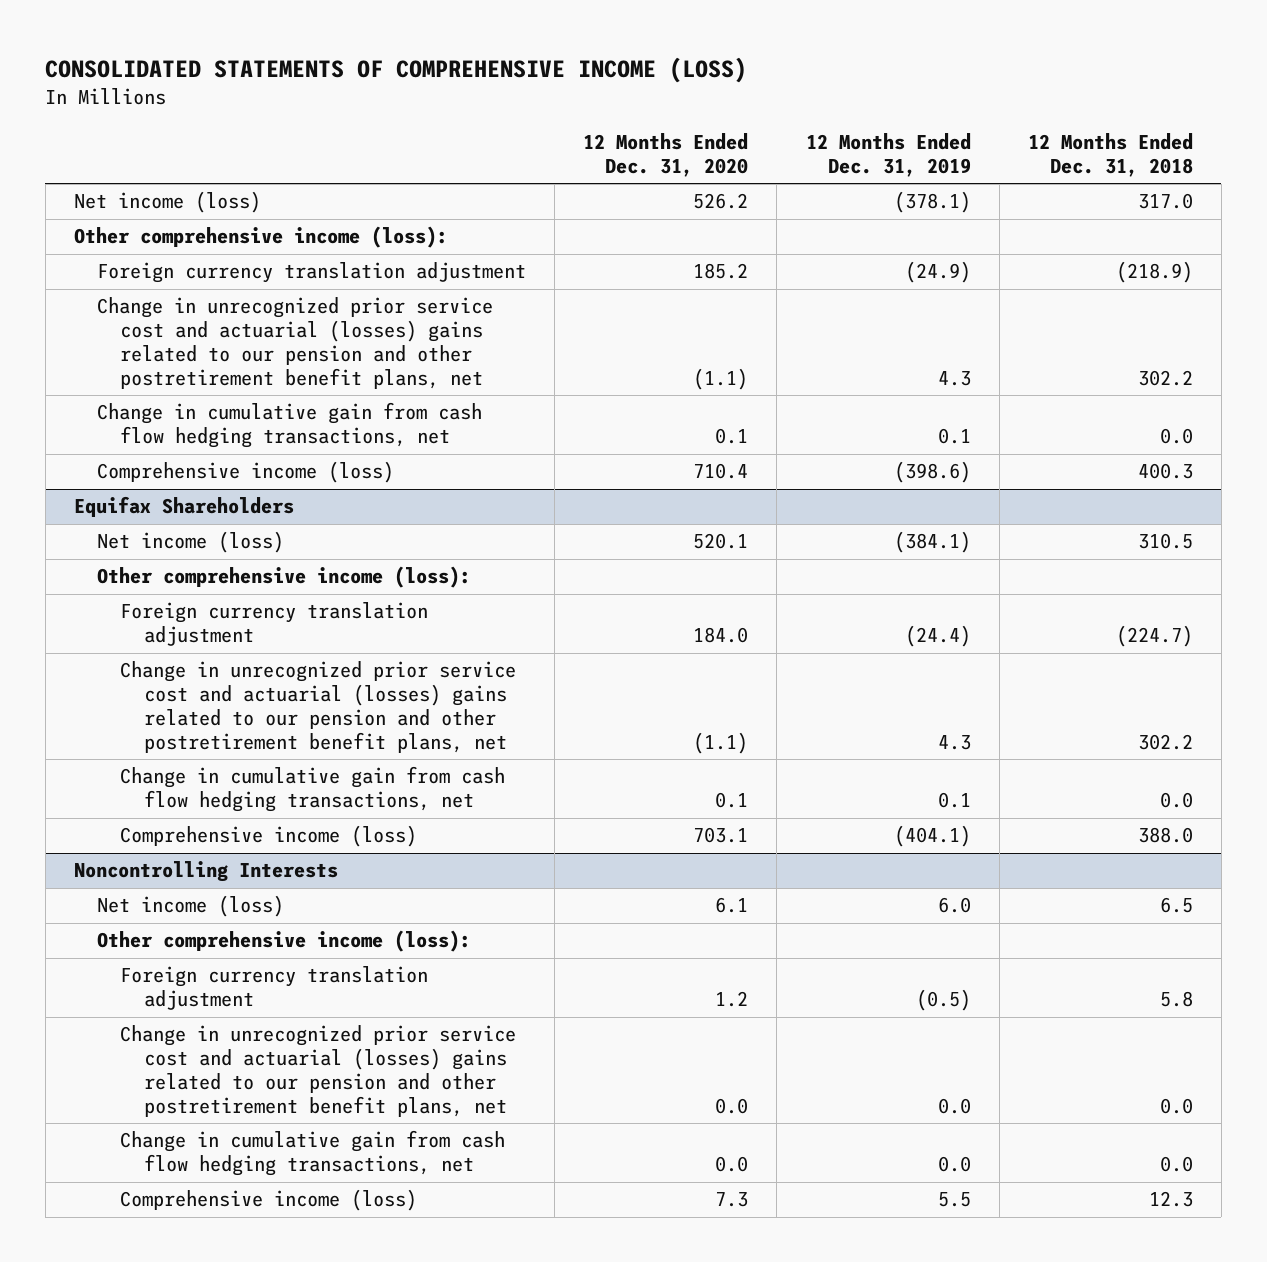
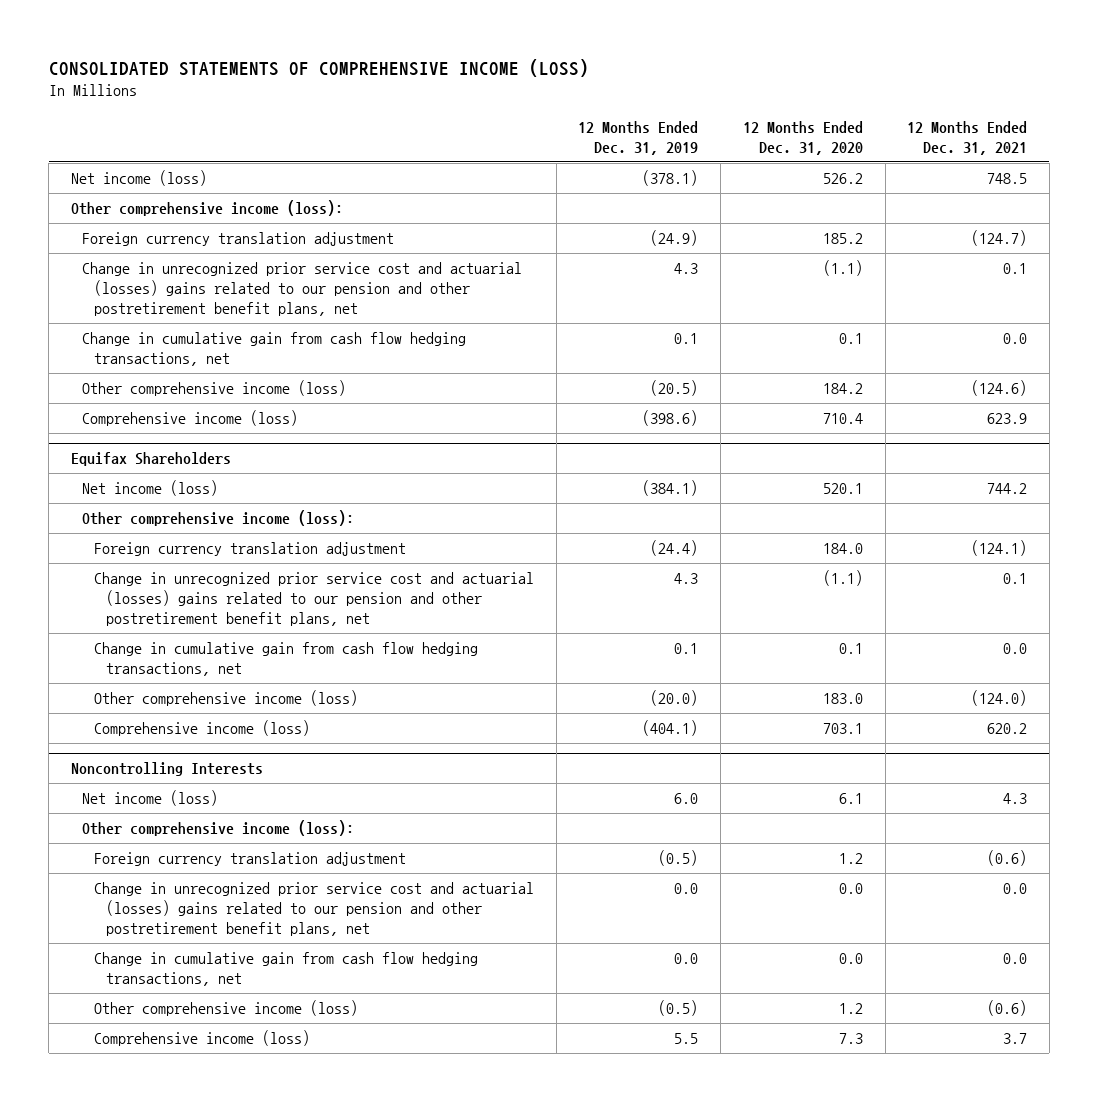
- | 12 Months Ended Dec. 31, 2020 | 12 Months Ended Dec. 31, 2019 | 12 Months Ended Dec. 31, 2018
+ | 12 Months Ended Dec. 31, 2019 | 12 Months Ended Dec. 31, 2020 | 12 Months Ended Dec. 31, 2021
+ Other comprehensive income (loss) | (20.5) | 184.2 | (124.6)
@ Equifax Shareholders
+ Other comprehensive income (loss) | (20.0) | 183.0 | (124.0)
@ Noncontrolling Interests
+ Other comprehensive income (loss) | (0.5) | 1.2 | (0.6)

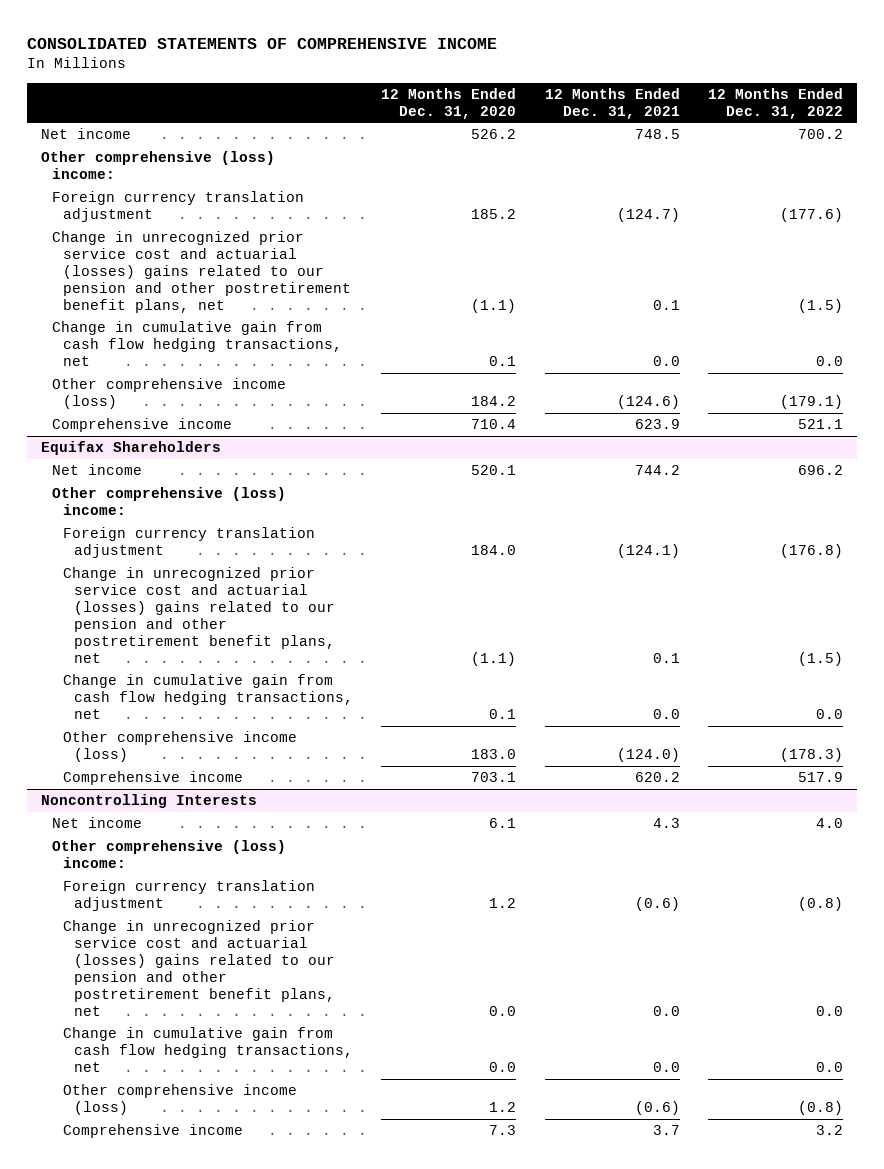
- CONSOLIDATED STATEMENTS OF COMPREHENSIVE INCOME (LOSS)
+ CONSOLIDATED STATEMENTS OF COMPREHENSIVE INCOME
- | 12 Months Ended Dec. 31, 2019 | 12 Months Ended Dec. 31, 2020 | 12 Months Ended Dec. 31, 2021
+ | 12 Months Ended Dec. 31, 2020 | 12 Months Ended Dec. 31, 2021 | 12 Months Ended Dec. 31, 2022
- Net income (loss) | (378.1) | 526.2 | 748.5
- Other comprehensive income (loss):
+ Net income | 526.2 | 748.5 | 700.2
+ Other comprehensive (loss) income:
- Comprehensive income (loss) | (398.6) | 710.4 | 623.9
+ Comprehensive income | 710.4 | 623.9 | 521.1
@ Equifax Shareholders
- Net income (loss) | (384.1) | 520.1 | 744.2
- Other comprehensive income (loss):
+ Net income | 520.1 | 744.2 | 696.2
+ Other comprehensive (loss) income:
- Comprehensive income (loss) | (404.1) | 703.1 | 620.2
+ Comprehensive income | 703.1 | 620.2 | 517.9
@ Noncontrolling Interests
- Net income (loss) | 6.0 | 6.1 | 4.3
- Other comprehensive income (loss):
+ Net income | 6.1 | 4.3 | 4.0
+ Other comprehensive (loss) income:
- Comprehensive income (loss) | 5.5 | 7.3 | 3.7
+ Comprehensive income | 7.3 | 3.7 | 3.2

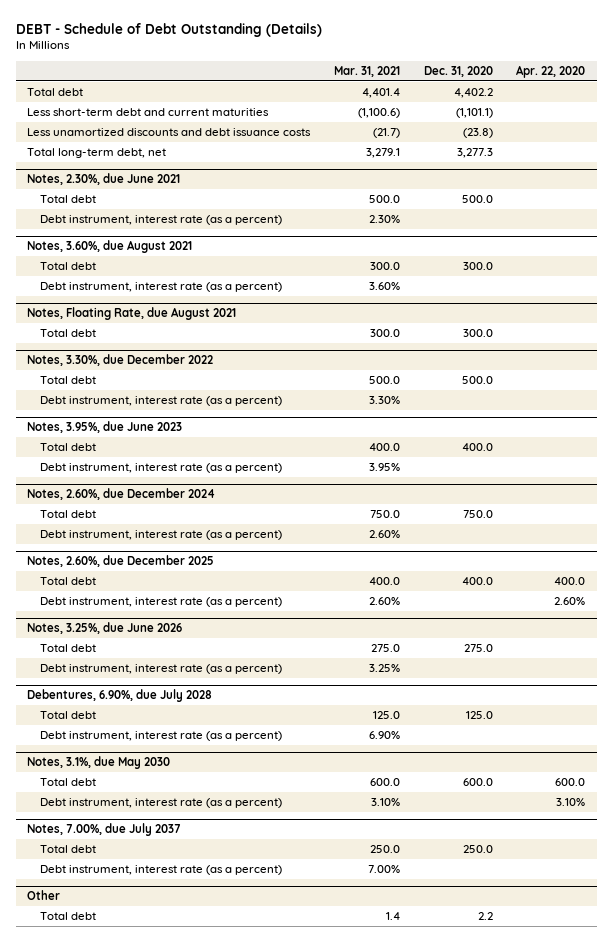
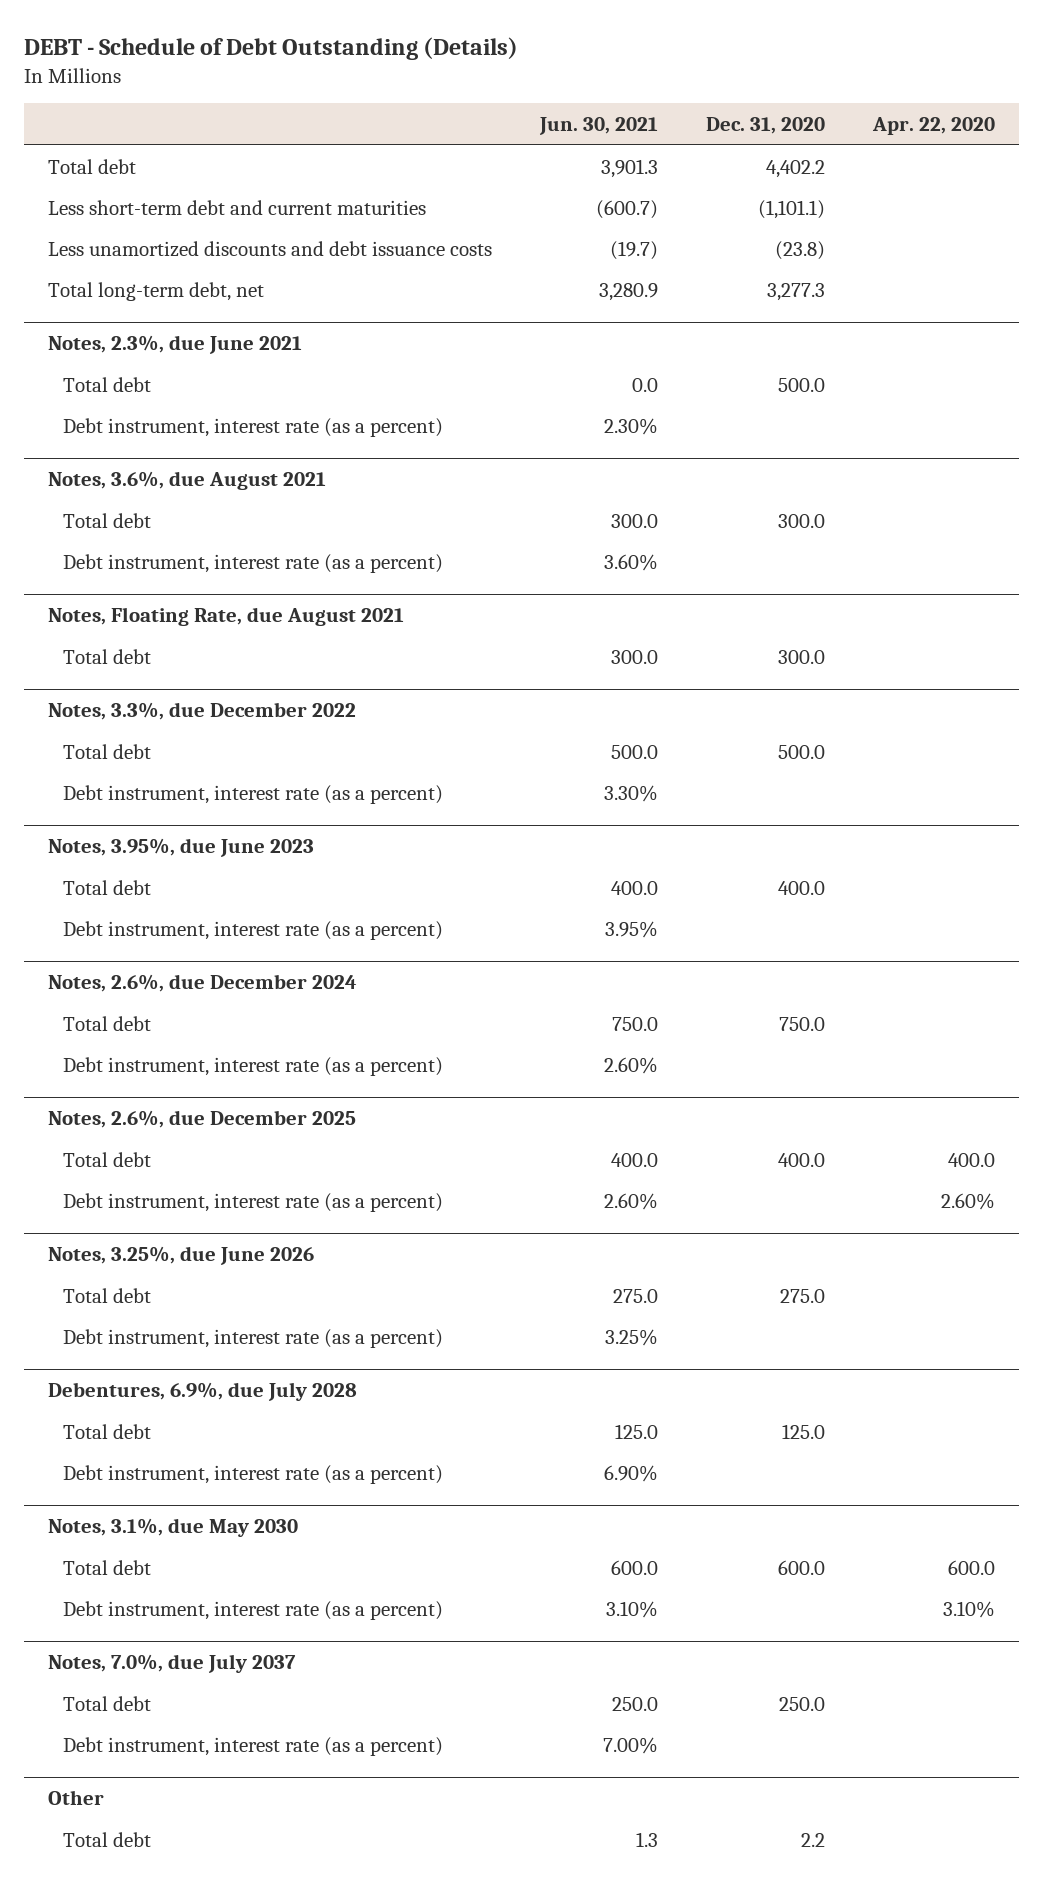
- | Mar. 31, 2021 | Dec. 31, 2020 | Apr. 22, 2020
+ | Jun. 30, 2021 | Dec. 31, 2020 | Apr. 22, 2020
- Notes, 2.30%, due June 2021
+ Notes, 2.3%, due June 2021
- Notes, 3.60%, due August 2021
+ Notes, 3.6%, due August 2021
- Notes, 3.30%, due December 2022
+ Notes, 3.3%, due December 2022
- Notes, 2.60%, due December 2024
+ Notes, 2.6%, due December 2024
- Notes, 2.60%, due December 2025
+ Notes, 2.6%, due December 2025
- Debentures, 6.90%, due July 2028
+ Debentures, 6.9%, due July 2028
- Notes, 7.00%, due July 2037
+ Notes, 7.0%, due July 2037

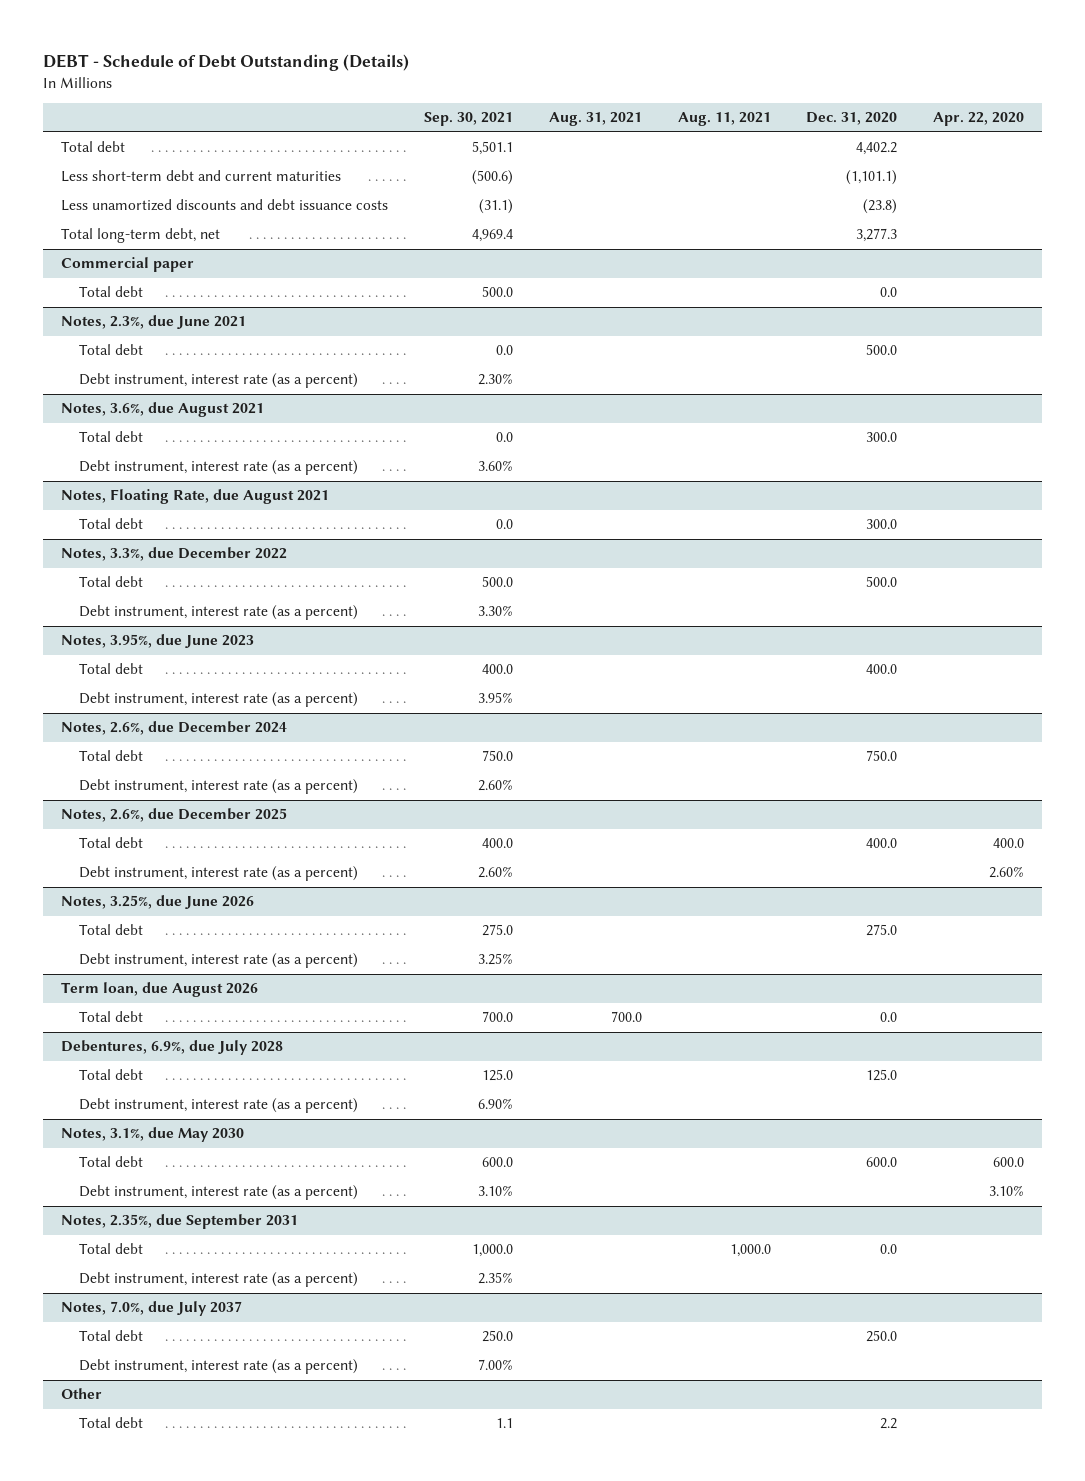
- | Jun. 30, 2021 | Dec. 31, 2020 | Apr. 22, 2020
+ | Sep. 30, 2021 | Aug. 31, 2021 | Aug. 11, 2021 | Dec. 31, 2020 | Apr. 22, 2020
+ Commercial paper
+ Total debt | 500.0 | | | 0.0 |
+ Term loan, due August 2026
+ Total debt | 700.0 | 700.0 | | 0.0 |
+ Notes, 2.35%, due September 2031
+ Total debt | 1,000.0 | | 1,000.0 | 0.0 |
+ Debt instrument, interest rate (as a percent) | 2.35% | | | |

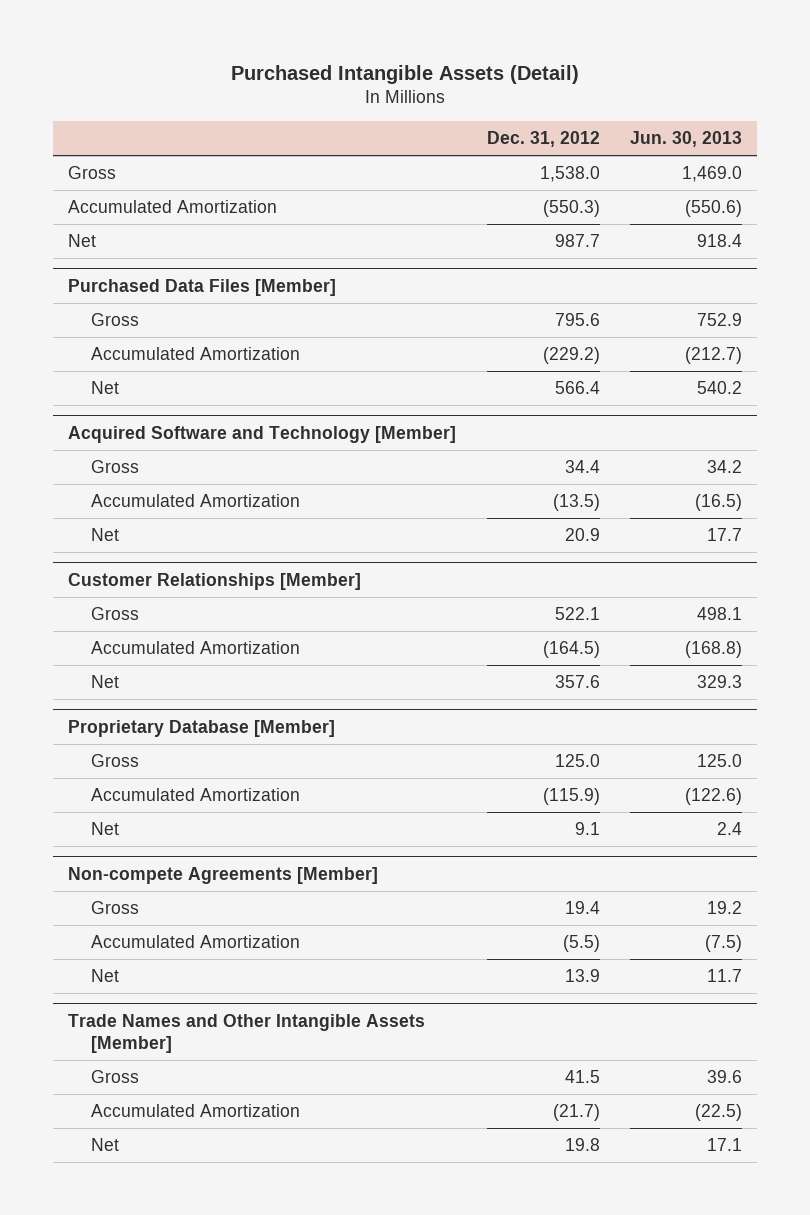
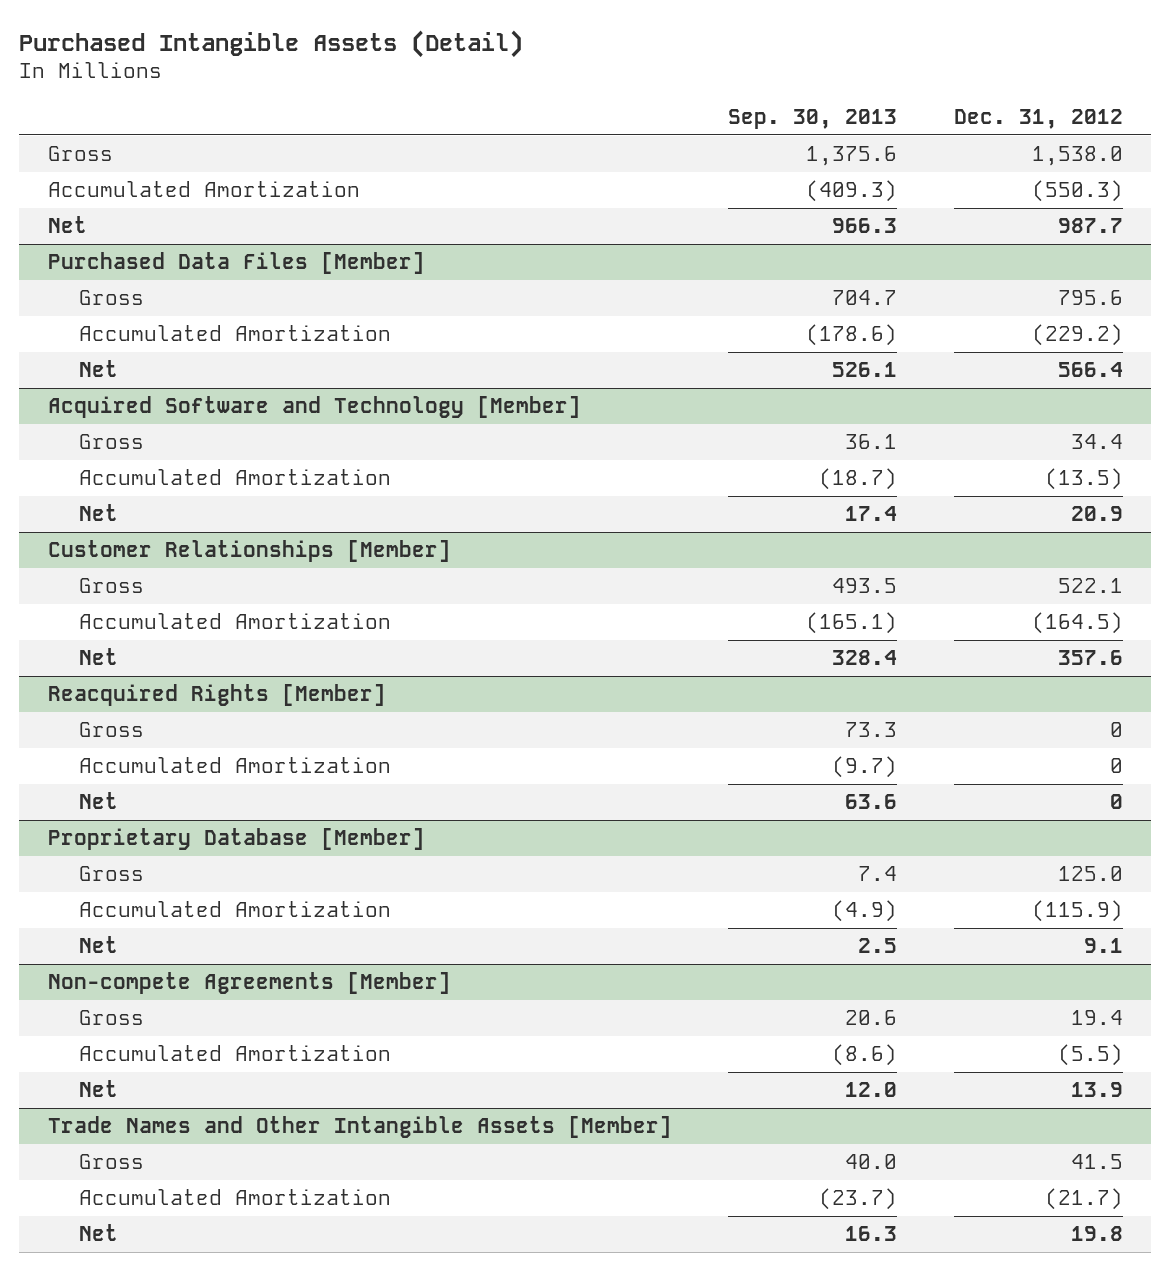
- | Dec. 31, 2012 | Jun. 30, 2013
+ | Sep. 30, 2013 | Dec. 31, 2012
+ Reacquired Rights [Member]
+ Gross | 73.3 | 0
+ Accumulated Amortization | (9.7) | 0
+ Net | 63.6 | 0

